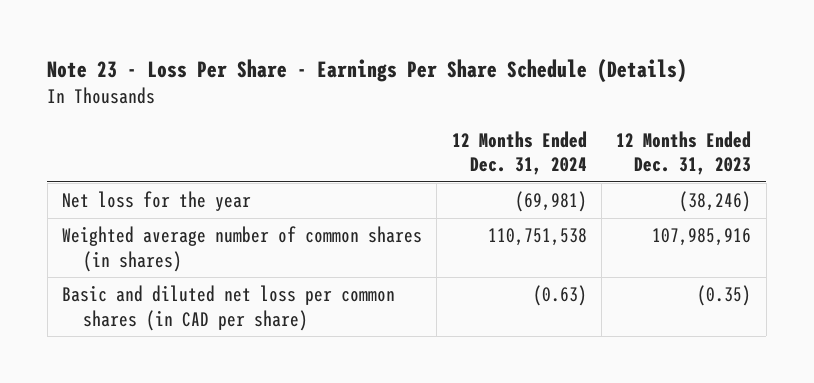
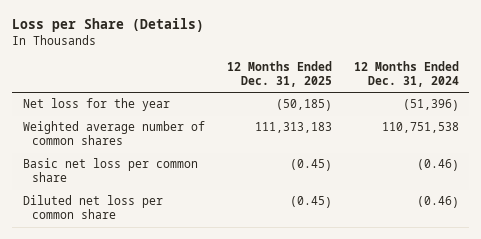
- Note 23 - Loss Per Share - Earnings Per Share Schedule (Details)
+ Loss per Share (Details)
- | 12 Months Ended Dec. 31, 2024 | 12 Months Ended Dec. 31, 2023
+ | 12 Months Ended Dec. 31, 2025 | 12 Months Ended Dec. 31, 2024
- Net loss for the year | (69,981) | (38,246)
- Weighted average number of common shares (in shares) | 110,751,538 | 107,985,916
- Basic and diluted net loss per common shares (in CAD per share) | (0.63) | (0.35)
+ Net loss for the year | (50,185) | (51,396)
+ Weighted average number of common shares | 111,313,183 | 110,751,538
+ Basic net loss per common share | (0.45) | (0.46)
+ Diluted net loss per common share | (0.45) | (0.46)

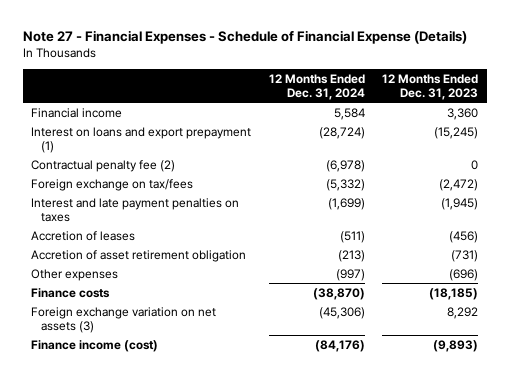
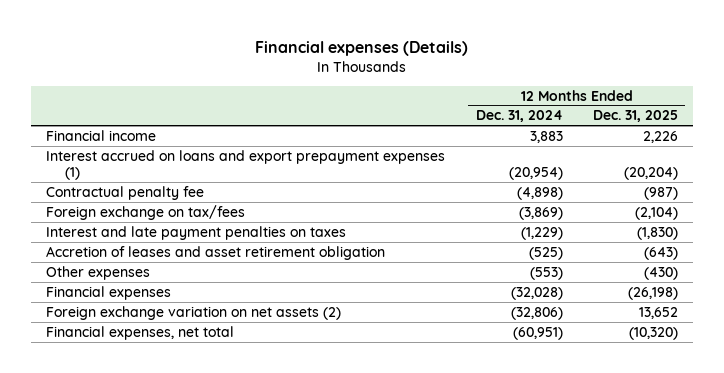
- Note 27 - Financial Expenses - Schedule of Financial Expense (Details)
+ Financial expenses (Details)
- | 12 Months Ended Dec. 31, 2024 | 12 Months Ended Dec. 31, 2023
+ | 12 Months Ended Dec. 31, 2024 | 12 Months Ended Dec. 31, 2025
- Financial income | 5,584 | 3,360
- Interest on loans and export prepayment (1) | (28,724) | (15,245)
- Contractual penalty fee (2) | (6,978) | 0
- Foreign exchange on tax/fees | (5,332) | (2,472)
- Interest and late payment penalties on taxes | (1,699) | (1,945)
- Accretion of leases | (511) | (456)
- Accretion of asset retirement obligation | (213) | (731)
- Other expenses | (997) | (696)
- Finance costs | (38,870) | (18,185)
- Foreign exchange variation on net assets (3) | (45,306) | 8,292
- Finance income (cost) | (84,176) | (9,893)
+ Financial income | 3,883 | 2,226
+ Interest accrued on loans and export prepayment expenses (1) | (20,954) | (20,204)
+ Contractual penalty fee | (4,898) | (987)
+ Foreign exchange on tax/fees | (3,869) | (2,104)
+ Interest and late payment penalties on taxes | (1,229) | (1,830)
+ Accretion of leases and asset retirement obligation | (525) | (643)
+ Other expenses | (553) | (430)
+ Financial expenses | (32,028) | (26,198)
+ Foreign exchange variation on net assets (2) | (32,806) | 13,652
+ Financial expenses, net total | (60,951) | (10,320)

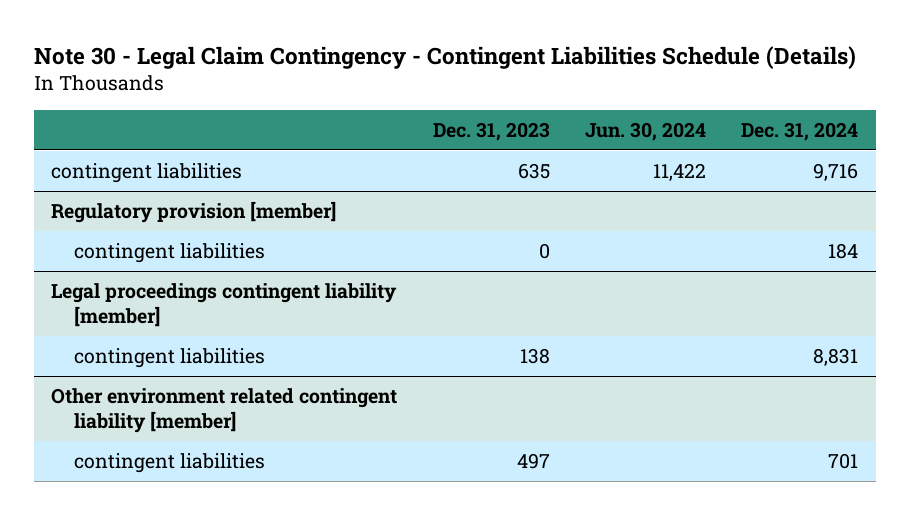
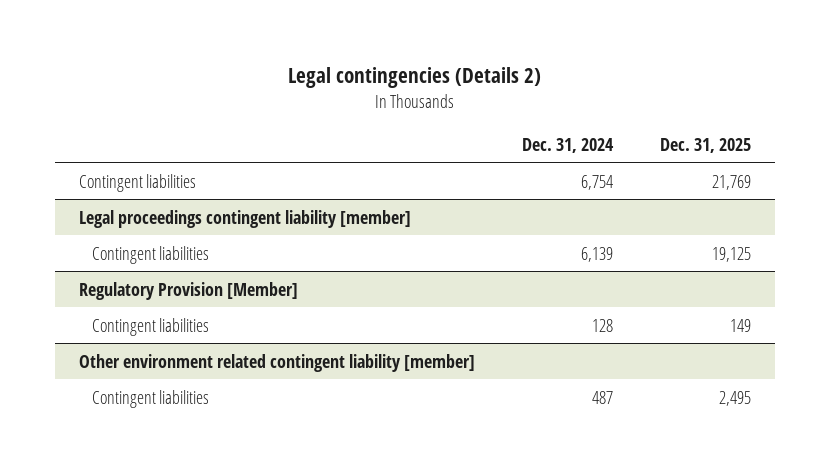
- Note 30 - Legal Claim Contingency - Contingent Liabilities Schedule (Details)
+ Legal contingencies (Details 2)
- | Dec. 31, 2023 | Jun. 30, 2024 | Dec. 31, 2024
+ | Dec. 31, 2024 | Dec. 31, 2025
- contingent liabilities | 635 | 11,422 | 9,716
- Regulatory provision [member]
- contingent liabilities | 0 | | 184
+ Contingent liabilities | 6,754 | 21,769
@ Legal proceedings contingent liability [member]
- contingent liabilities | 138 | | 8,831
+ Contingent liabilities | 6,139 | 19,125
+ Regulatory Provision [Member]
+ Contingent liabilities | 128 | 149
@ Other environment related contingent liability [member]
- contingent liabilities | 497 | | 701
+ Contingent liabilities | 487 | 2,495

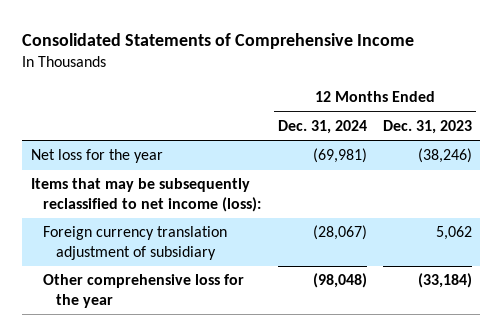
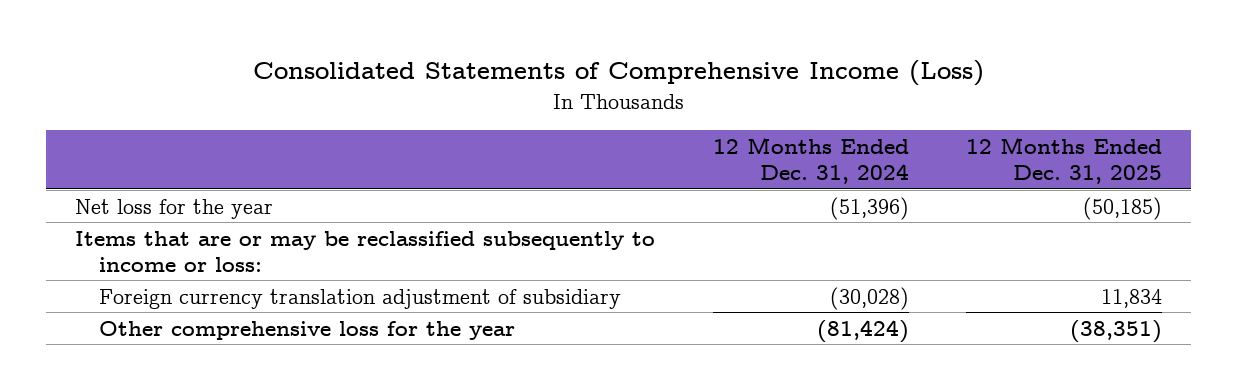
- Consolidated Statements of Comprehensive Income
+ Consolidated Statements of Comprehensive Income (Loss)
- | 12 Months Ended Dec. 31, 2024 | 12 Months Ended Dec. 31, 2023
+ | 12 Months Ended Dec. 31, 2024 | 12 Months Ended Dec. 31, 2025
- Net loss for the year | (69,981) | (38,246)
- Items that may be subsequently reclassified to net income (loss):
- Foreign currency translation adjustment of subsidiary | (28,067) | 5,062
- Other comprehensive loss for the year | (98,048) | (33,184)
+ Net loss for the year | (51,396) | (50,185)
+ Items that are or may be reclassified subsequently to income or loss:
+ Foreign currency translation adjustment of subsidiary | (30,028) | 11,834
+ Other comprehensive loss for the year | (81,424) | (38,351)

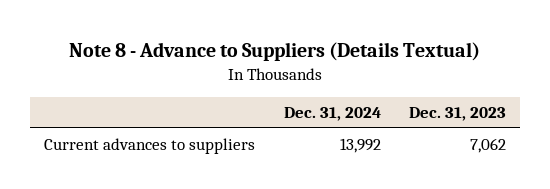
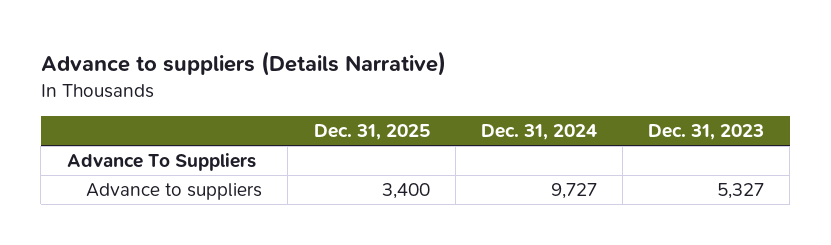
- Note 8 - Advance to Suppliers (Details Textual)
+ Advance to suppliers (Details Narrative)
- | Dec. 31, 2024 | Dec. 31, 2023
+ | Dec. 31, 2025 | Dec. 31, 2024 | Dec. 31, 2023
- Current advances to suppliers | 13,992 | 7,062
+ Advance To Suppliers
+ Advance to suppliers | 3,400 | 9,727 | 5,327

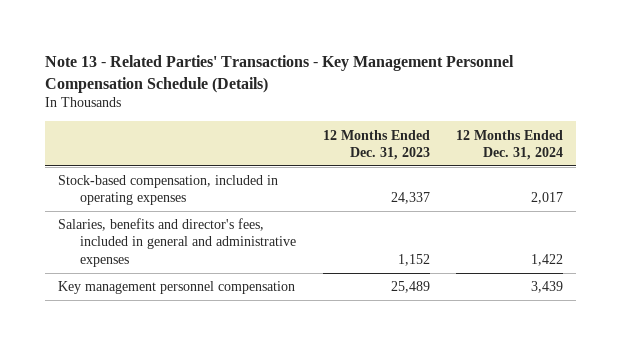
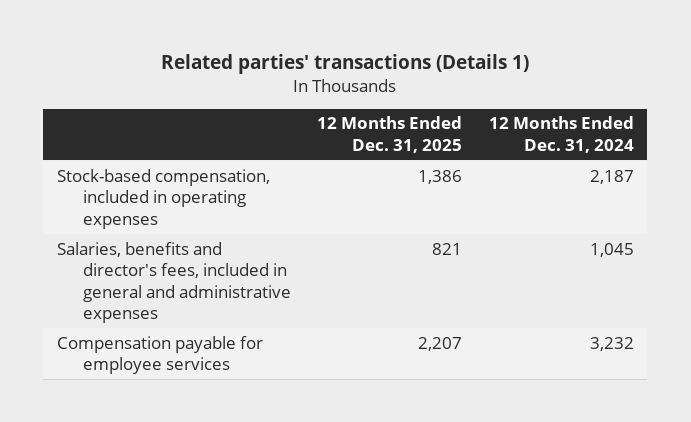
- Note 13 - Related Parties' Transactions - Key Management Personnel Compensation Schedule (Details)
+ Related parties' transactions (Details 1)
- | 12 Months Ended Dec. 31, 2023 | 12 Months Ended Dec. 31, 2024
+ | 12 Months Ended Dec. 31, 2025 | 12 Months Ended Dec. 31, 2024
- Stock-based compensation, included in operating expenses | 24,337 | 2,017
- Salaries, benefits and director's fees, included in general and administrative expenses | 1,152 | 1,422
- Key management personnel compensation | 25,489 | 3,439
+ Stock-based compensation, included in operating expenses | 1,386 | 2,187
+ Salaries, benefits and director's fees, included in general and administrative expenses | 821 | 1,045
+ Compensation payable for employee services | 2,207 | 3,232

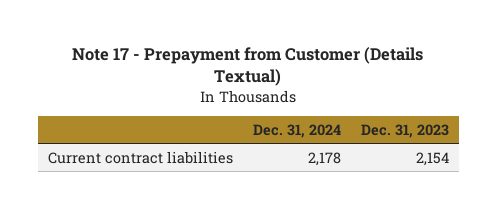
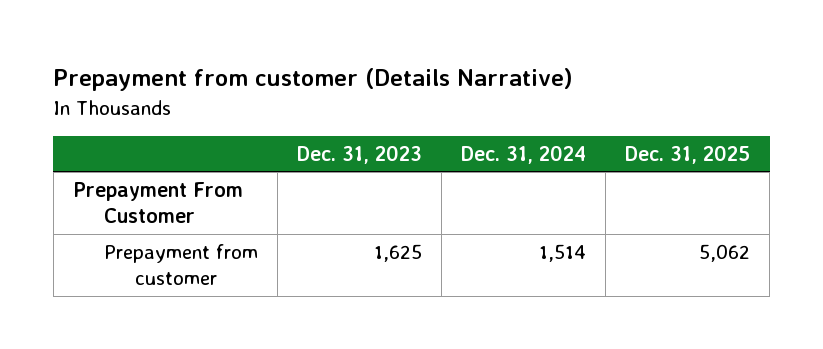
- Note 17 - Prepayment from Customer (Details Textual)
+ Prepayment from customer (Details Narrative)
- | Dec. 31, 2024 | Dec. 31, 2023
+ | Dec. 31, 2023 | Dec. 31, 2024 | Dec. 31, 2025
- Current contract liabilities | 2,178 | 2,154
+ Prepayment From Customer
+ Prepayment from customer | 1,625 | 1,514 | 5,062

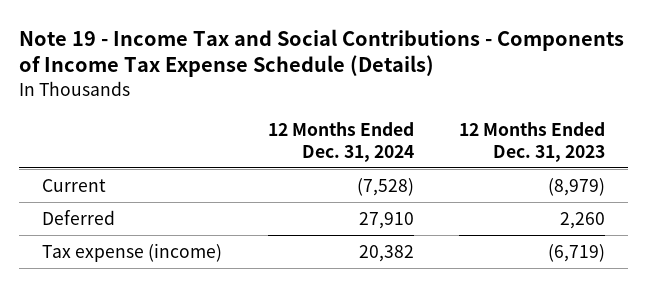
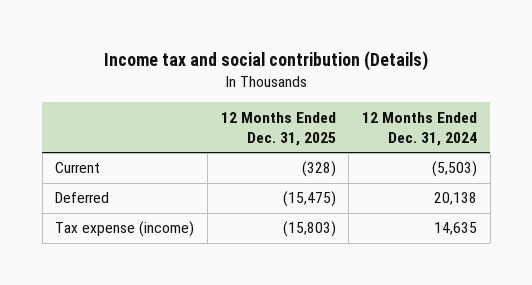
- Note 19 - Income Tax and Social Contributions - Components of Income Tax Expense Schedule (Details)
+ Income tax and social contribution (Details)
- | 12 Months Ended Dec. 31, 2024 | 12 Months Ended Dec. 31, 2023
+ | 12 Months Ended Dec. 31, 2025 | 12 Months Ended Dec. 31, 2024
- Current | (7,528) | (8,979)
- Deferred | 27,910 | 2,260
- Tax expense (income) | 20,382 | (6,719)
+ Current | (328) | (5,503)
+ Deferred | (15,475) | 20,138
+ Tax expense (income) | (15,803) | 14,635

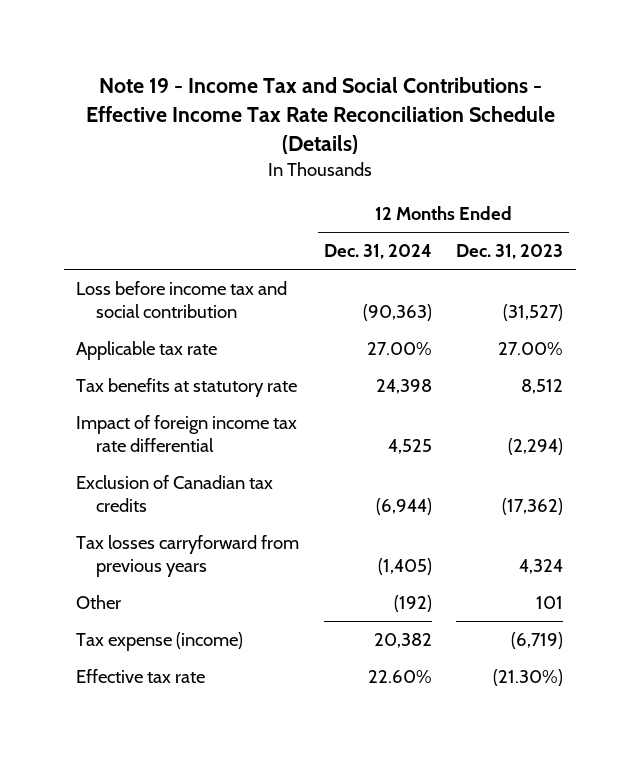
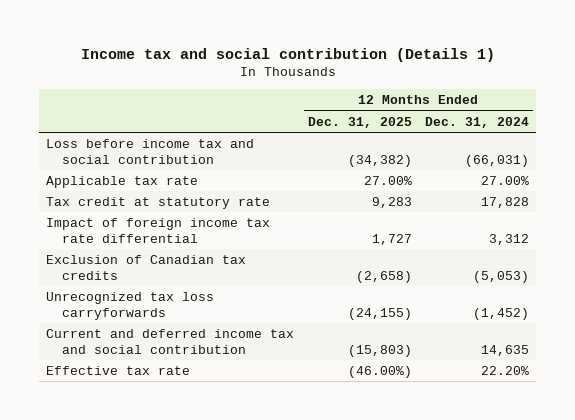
- Note 19 - Income Tax and Social Contributions - Effective Income Tax Rate Reconciliation Schedule (Details)
+ Income tax and social contribution (Details 1)
- | 12 Months Ended Dec. 31, 2024 | 12 Months Ended Dec. 31, 2023
+ | 12 Months Ended Dec. 31, 2025 | 12 Months Ended Dec. 31, 2024
- Loss before income tax and social contribution | (90,363) | (31,527)
+ Loss before income tax and social contribution | (34,382) | (66,031)
- Tax benefits at statutory rate | 24,398 | 8,512
- Impact of foreign income tax rate differential | 4,525 | (2,294)
- Exclusion of Canadian tax credits | (6,944) | (17,362)
- Tax losses carryforward from previous years | (1,405) | 4,324
- Other | (192) | 101
- Tax expense (income) | 20,382 | (6,719)
- Effective tax rate | 22.60% | (21.30%)
+ Tax credit at statutory rate | 9,283 | 17,828
+ Impact of foreign income tax rate differential | 1,727 | 3,312
+ Exclusion of Canadian tax credits | (2,658) | (5,053)
+ Unrecognized tax loss carryforwards | (24,155) | (1,452)
+ Current and deferred income tax and social contribution | (15,803) | 14,635
+ Effective tax rate | (46.00%) | 22.20%

